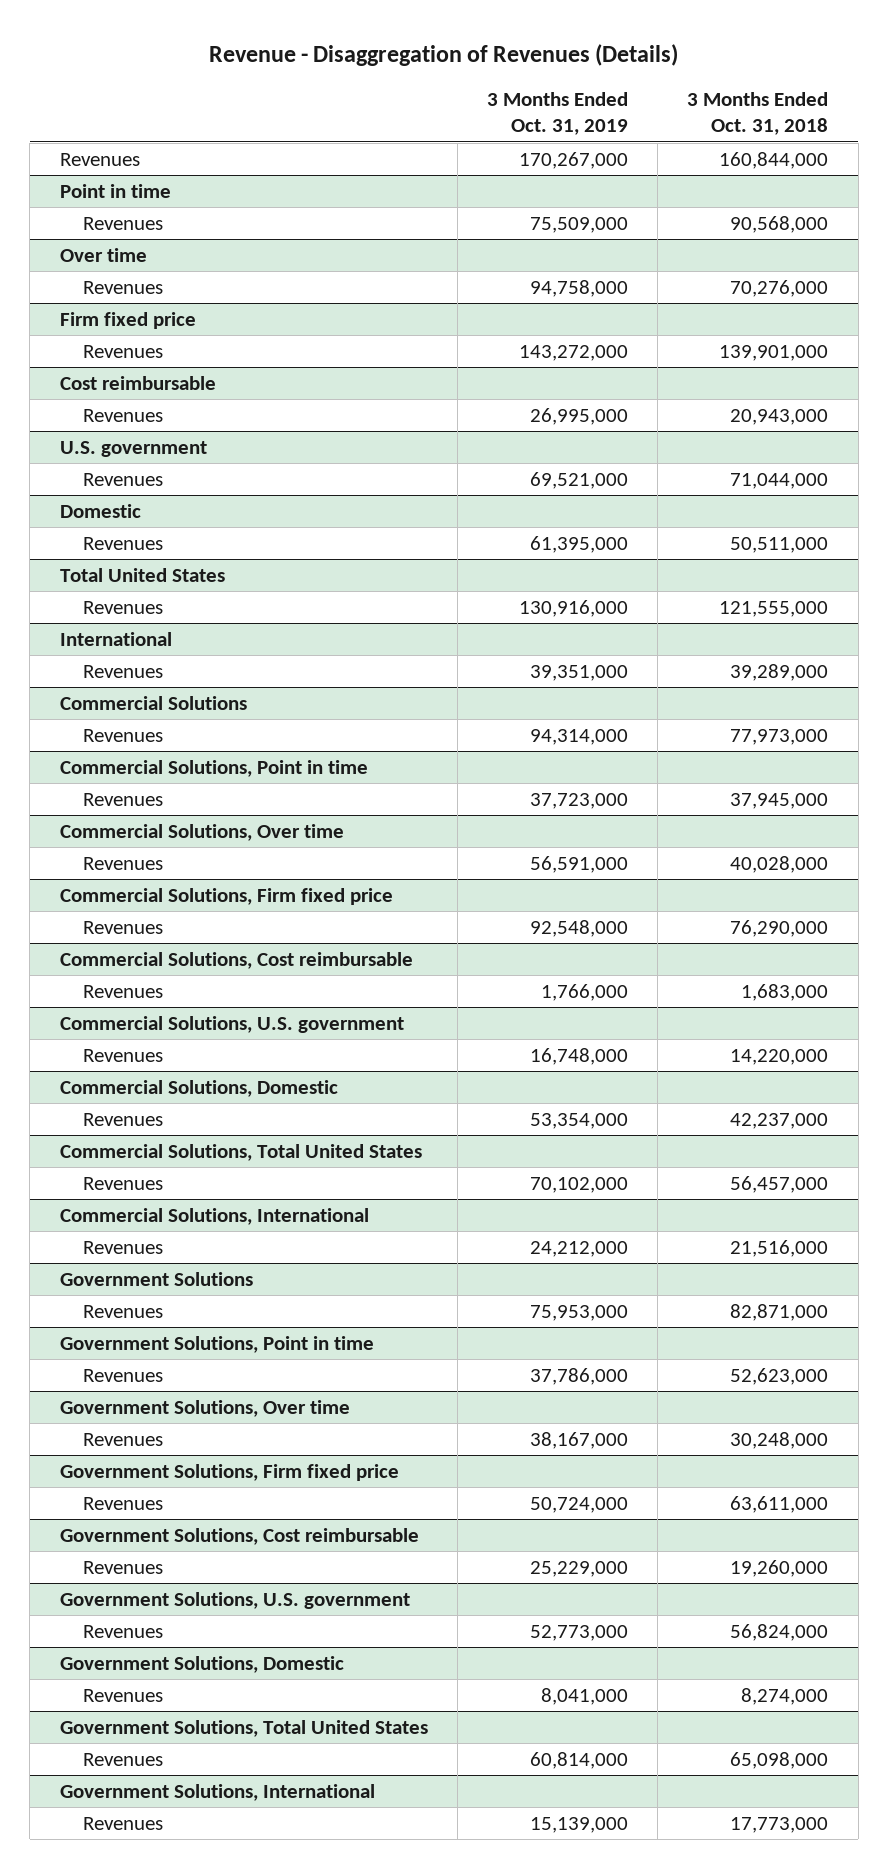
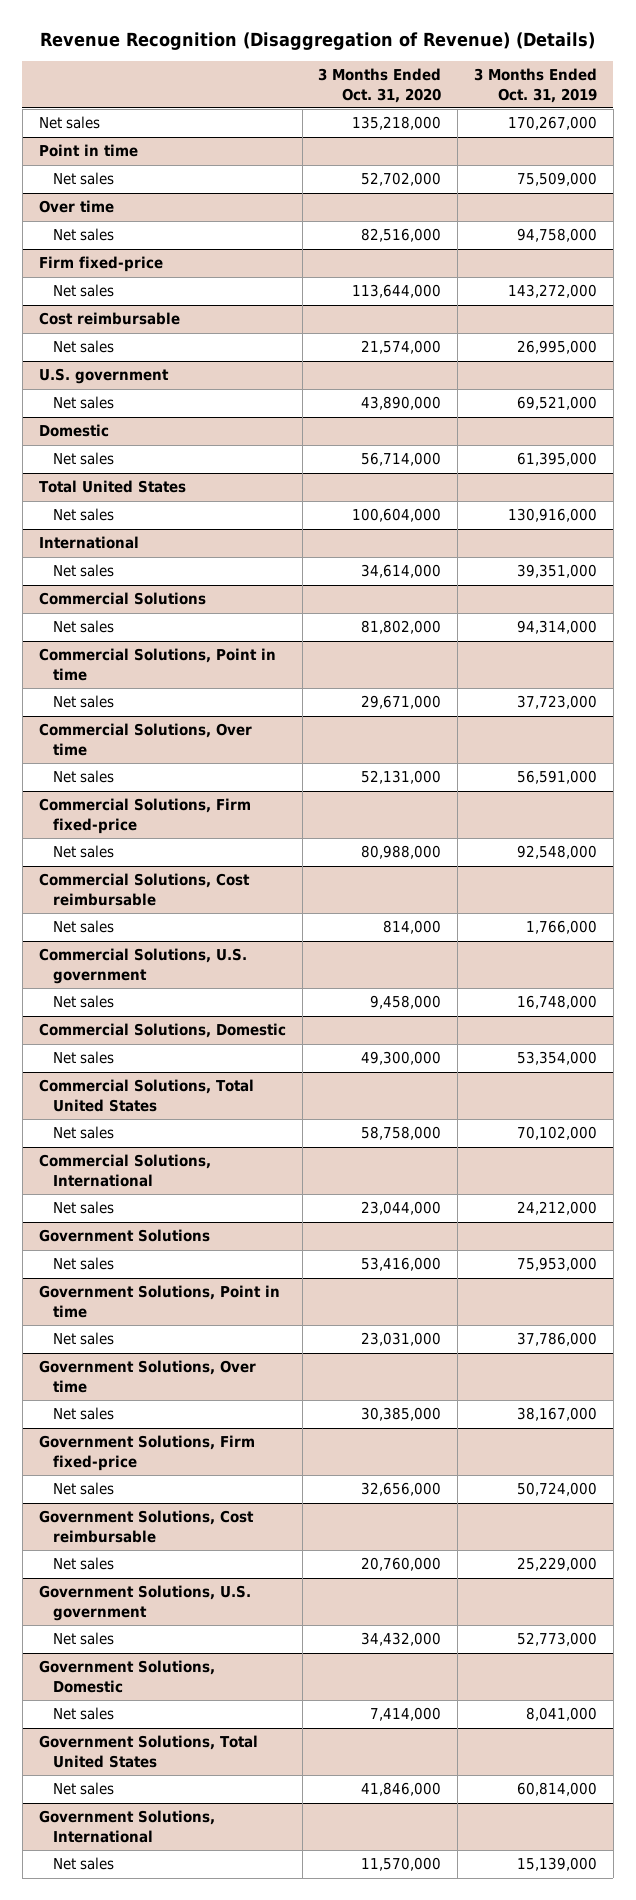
- Revenue - Disaggregation of Revenues (Details)
+ Revenue Recognition (Disaggregation of Revenue) (Details)
- | 3 Months Ended Oct. 31, 2019 | 3 Months Ended Oct. 31, 2018
+ | 3 Months Ended Oct. 31, 2020 | 3 Months Ended Oct. 31, 2019
- Revenues | 170,267,000 | 160,844,000
+ Net sales | 135,218,000 | 170,267,000
@ Point in time
- Revenues | 75,509,000 | 90,568,000
+ Net sales | 52,702,000 | 75,509,000
@ Over time
- Revenues | 94,758,000 | 70,276,000
- Firm fixed price
- Revenues | 143,272,000 | 139,901,000
@ Over time
+ Net sales | 82,516,000 | 94,758,000
+ Firm fixed-price
+ Net sales | 113,644,000 | 143,272,000
@ Cost reimbursable
- Revenues | 26,995,000 | 20,943,000
+ Net sales | 21,574,000 | 26,995,000
@ U.S. government
- Revenues | 69,521,000 | 71,044,000
+ Net sales | 43,890,000 | 69,521,000
@ Domestic
- Revenues | 61,395,000 | 50,511,000
+ Net sales | 56,714,000 | 61,395,000
@ Total United States
- Revenues | 130,916,000 | 121,555,000
+ Net sales | 100,604,000 | 130,916,000
@ International
- Revenues | 39,351,000 | 39,289,000
+ Net sales | 34,614,000 | 39,351,000
@ Commercial Solutions
- Revenues | 94,314,000 | 77,973,000
+ Net sales | 81,802,000 | 94,314,000
@ Commercial Solutions, Point in time
- Revenues | 37,723,000 | 37,945,000
+ Net sales | 29,671,000 | 37,723,000
@ Commercial Solutions, Over time
- Revenues | 56,591,000 | 40,028,000
- Commercial Solutions, Firm fixed price
- Revenues | 92,548,000 | 76,290,000
@ Commercial Solutions, Over time
+ Net sales | 52,131,000 | 56,591,000
+ Commercial Solutions, Firm fixed-price
+ Net sales | 80,988,000 | 92,548,000
@ Commercial Solutions, Cost reimbursable
- Revenues | 1,766,000 | 1,683,000
+ Net sales | 814,000 | 1,766,000
@ Commercial Solutions, U.S. government
- Revenues | 16,748,000 | 14,220,000
+ Net sales | 9,458,000 | 16,748,000
@ Commercial Solutions, Domestic
- Revenues | 53,354,000 | 42,237,000
+ Net sales | 49,300,000 | 53,354,000
@ Commercial Solutions, Total United States
- Revenues | 70,102,000 | 56,457,000
+ Net sales | 58,758,000 | 70,102,000
@ Commercial Solutions, International
- Revenues | 24,212,000 | 21,516,000
+ Net sales | 23,044,000 | 24,212,000
@ Government Solutions
- Revenues | 75,953,000 | 82,871,000
+ Net sales | 53,416,000 | 75,953,000
@ Government Solutions, Point in time
- Revenues | 37,786,000 | 52,623,000
+ Net sales | 23,031,000 | 37,786,000
@ Government Solutions, Over time
- Revenues | 38,167,000 | 30,248,000
- Government Solutions, Firm fixed price
- Revenues | 50,724,000 | 63,611,000
@ Government Solutions, Over time
+ Net sales | 30,385,000 | 38,167,000
+ Government Solutions, Firm fixed-price
+ Net sales | 32,656,000 | 50,724,000
@ Government Solutions, Cost reimbursable
- Revenues | 25,229,000 | 19,260,000
+ Net sales | 20,760,000 | 25,229,000
@ Government Solutions, U.S. government
- Revenues | 52,773,000 | 56,824,000
+ Net sales | 34,432,000 | 52,773,000
@ Government Solutions, Domestic
- Revenues | 8,041,000 | 8,274,000
+ Net sales | 7,414,000 | 8,041,000
@ Government Solutions, Total United States
- Revenues | 60,814,000 | 65,098,000
+ Net sales | 41,846,000 | 60,814,000
@ Government Solutions, International
- Revenues | 15,139,000 | 17,773,000
+ Net sales | 11,570,000 | 15,139,000

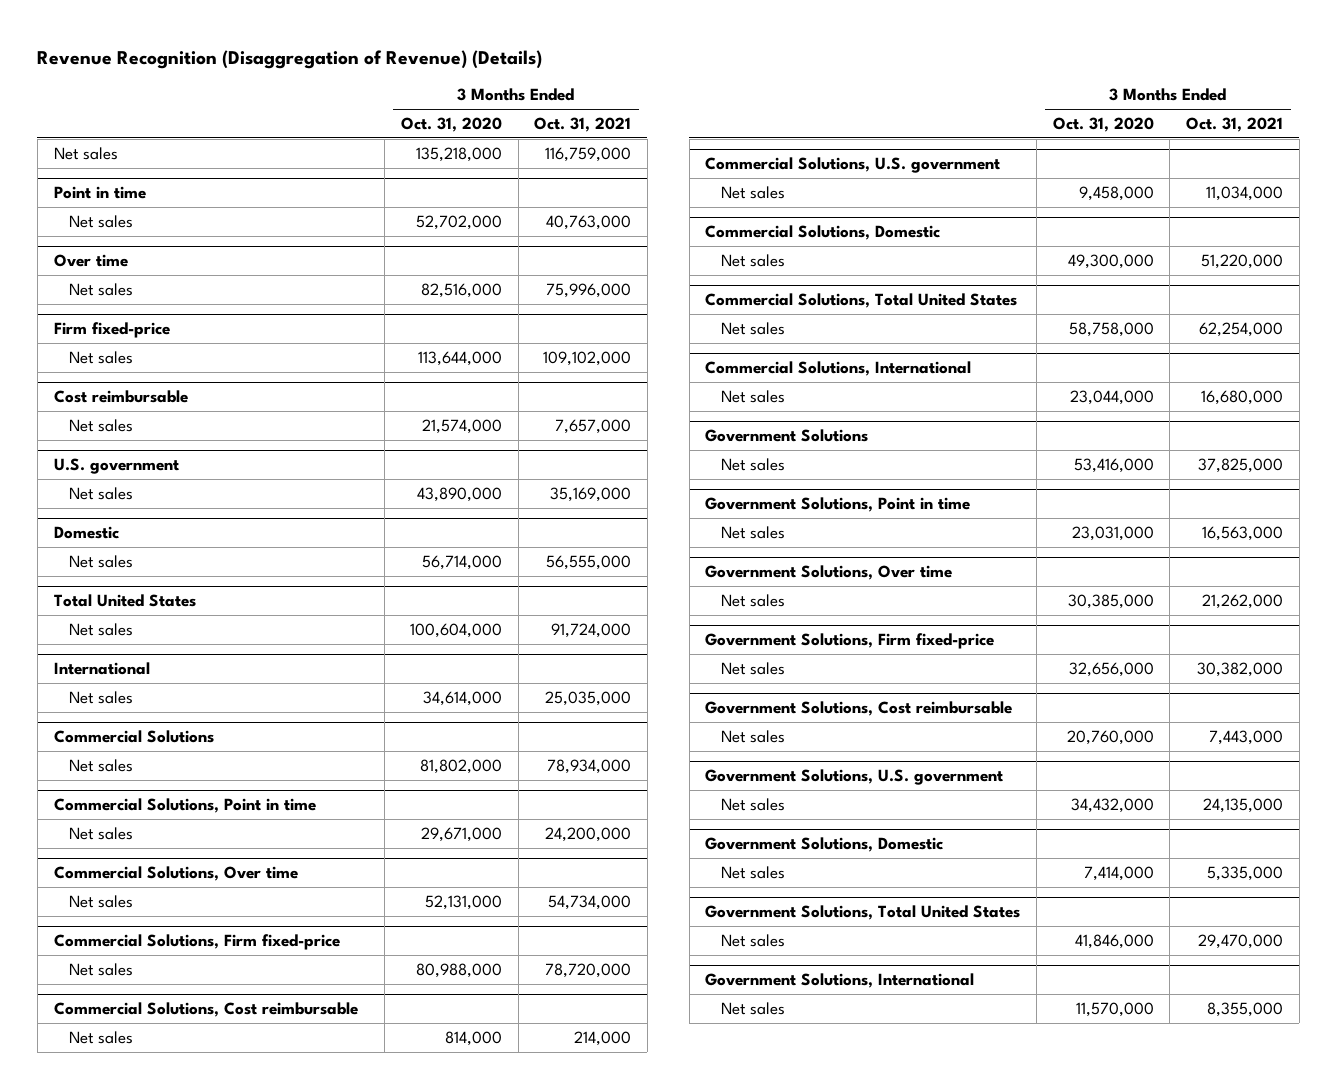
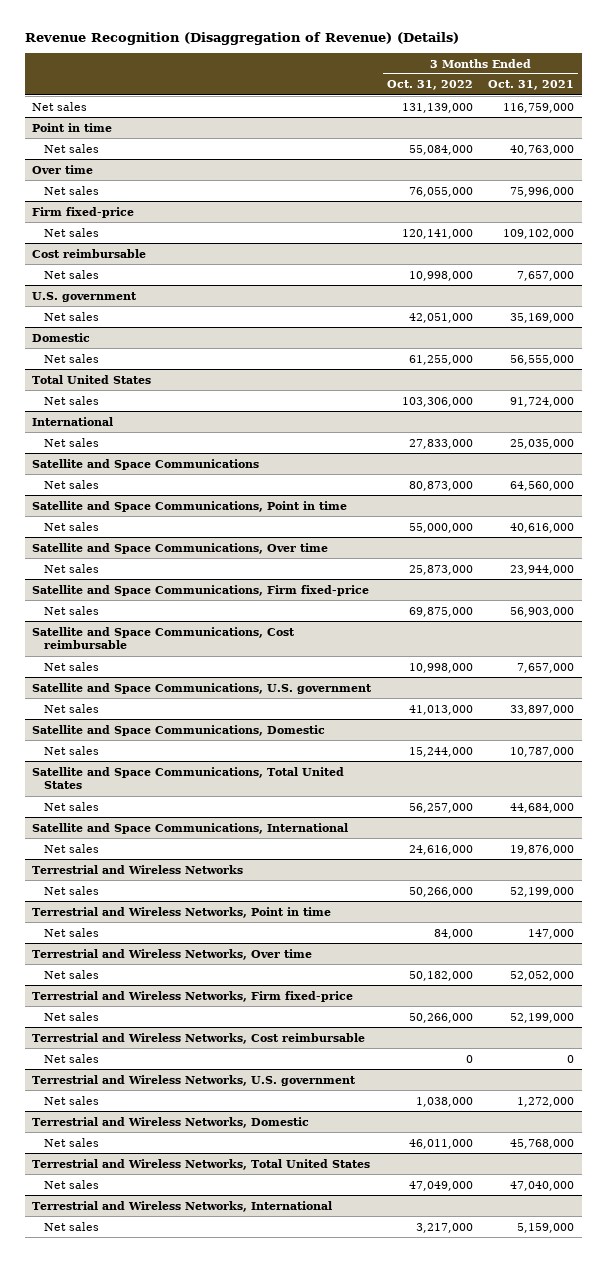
- | 3 Months Ended Oct. 31, 2020 | 3 Months Ended Oct. 31, 2021
+ | 3 Months Ended Oct. 31, 2022 | 3 Months Ended Oct. 31, 2021
- Commercial Solutions
- Net sales | 81,802,000 | 78,934,000
- Commercial Solutions, Point in time
- Net sales | 29,671,000 | 24,200,000
- Commercial Solutions, Over time
- Net sales | 52,131,000 | 54,734,000
- Commercial Solutions, Firm fixed-price
- Net sales | 80,988,000 | 78,720,000
- Commercial Solutions, Cost reimbursable
- Net sales | 814,000 | 214,000
- Commercial Solutions, U.S. government
- Net sales | 9,458,000 | 11,034,000
- Commercial Solutions, Domestic
- Net sales | 49,300,000 | 51,220,000
- Commercial Solutions, Total United States
- Net sales | 58,758,000 | 62,254,000
- Commercial Solutions, International
- Net sales | 23,044,000 | 16,680,000
- Government Solutions
- Net sales | 53,416,000 | 37,825,000
- Government Solutions, Point in time
- Net sales | 23,031,000 | 16,563,000
- Government Solutions, Over time
- Net sales | 30,385,000 | 21,262,000
- Government Solutions, Firm fixed-price
- Net sales | 32,656,000 | 30,382,000
- Government Solutions, Cost reimbursable
- Net sales | 20,760,000 | 7,443,000
- Government Solutions, U.S. government
- Net sales | 34,432,000 | 24,135,000
- Government Solutions, Domestic
- Net sales | 7,414,000 | 5,335,000
- Government Solutions, Total United States
- Net sales | 41,846,000 | 29,470,000
- Government Solutions, International
- Net sales | 11,570,000 | 8,355,000
+ Satellite and Space Communications
+ Net sales | 80,873,000 | 64,560,000
+ Satellite and Space Communications, Point in time
+ Net sales | 55,000,000 | 40,616,000
+ Satellite and Space Communications, Over time
+ Net sales | 25,873,000 | 23,944,000
+ Satellite and Space Communications, Firm fixed-price
+ Net sales | 69,875,000 | 56,903,000
+ Satellite and Space Communications, Cost reimbursable
+ Net sales | 10,998,000 | 7,657,000
+ Satellite and Space Communications, U.S. government
+ Net sales | 41,013,000 | 33,897,000
+ Satellite and Space Communications, Domestic
+ Net sales | 15,244,000 | 10,787,000
+ Satellite and Space Communications, Total United States
+ Net sales | 56,257,000 | 44,684,000
+ Satellite and Space Communications, International
+ Net sales | 24,616,000 | 19,876,000
+ Terrestrial and Wireless Networks
+ Net sales | 50,266,000 | 52,199,000
+ Terrestrial and Wireless Networks, Point in time
+ Net sales | 84,000 | 147,000
+ Terrestrial and Wireless Networks, Over time
+ Net sales | 50,182,000 | 52,052,000
+ Terrestrial and Wireless Networks, Firm fixed-price
+ Net sales | 50,266,000 | 52,199,000
+ Terrestrial and Wireless Networks, Cost reimbursable
+ Net sales | 0 | 0
+ Terrestrial and Wireless Networks, U.S. government
+ Net sales | 1,038,000 | 1,272,000
+ Terrestrial and Wireless Networks, Domestic
+ Net sales | 46,011,000 | 45,768,000
+ Terrestrial and Wireless Networks, Total United States
+ Net sales | 47,049,000 | 47,040,000
+ Terrestrial and Wireless Networks, International
+ Net sales | 3,217,000 | 5,159,000

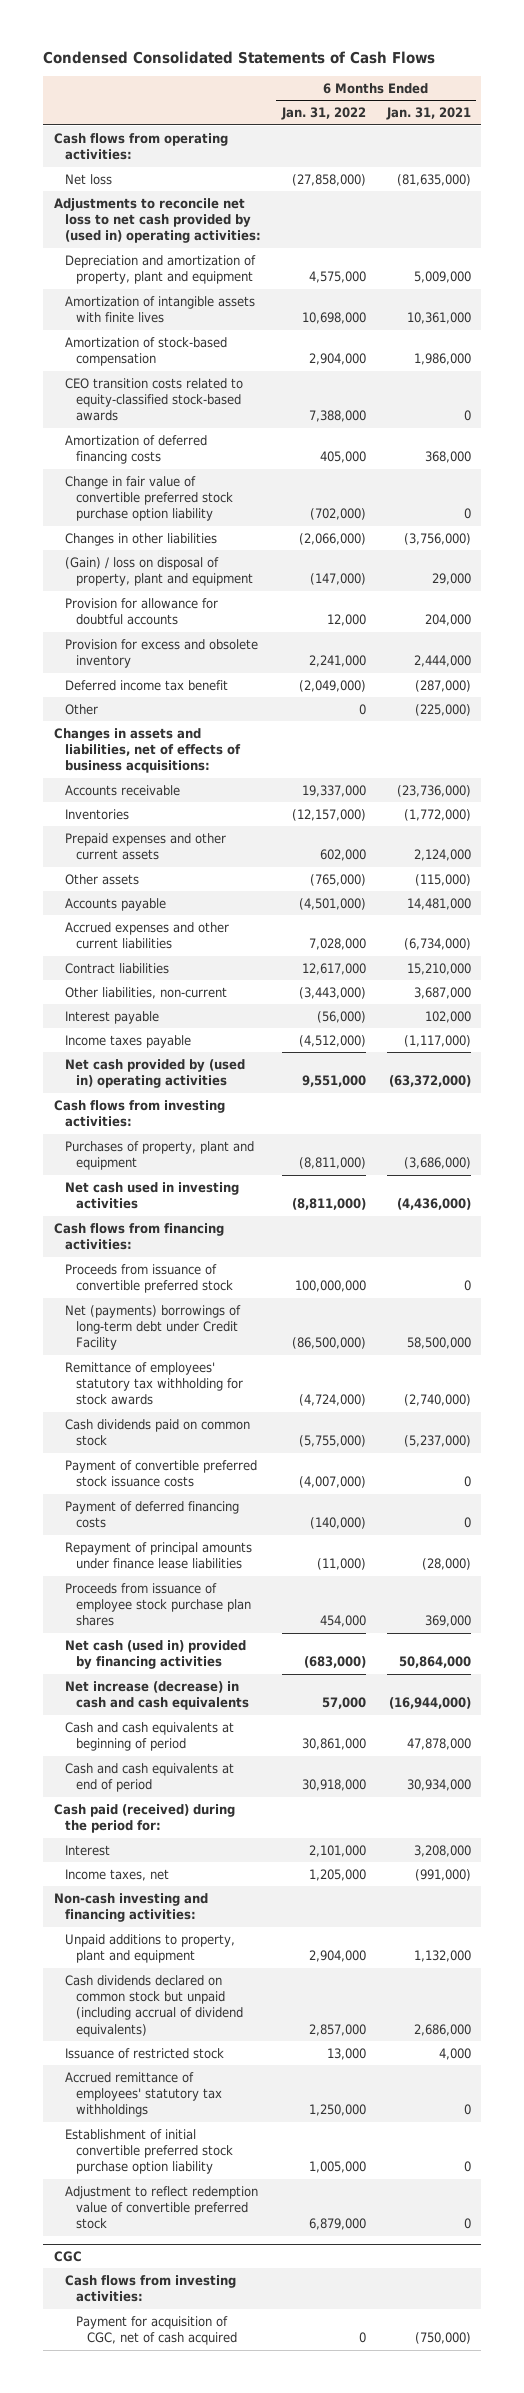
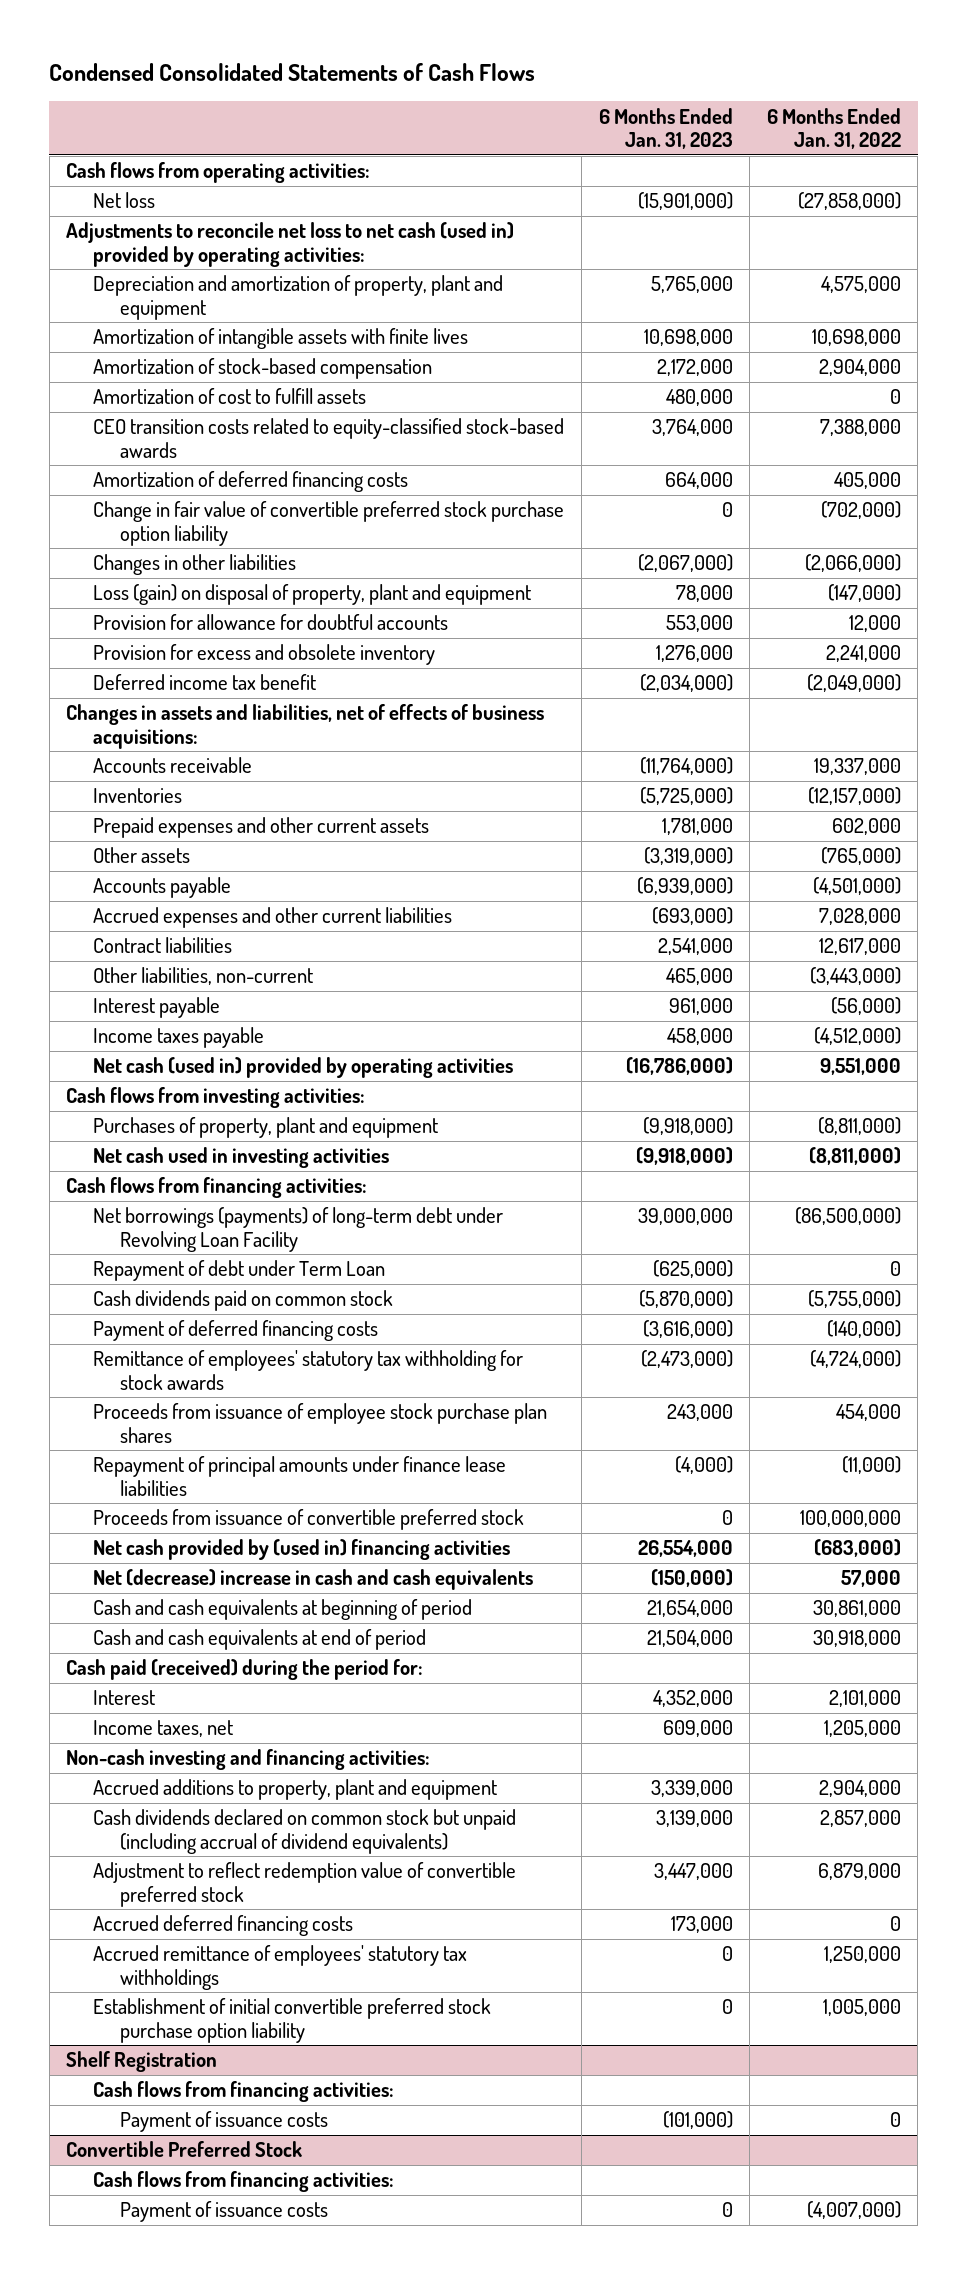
- | 6 Months Ended Jan. 31, 2022 | 6 Months Ended Jan. 31, 2021
+ | 6 Months Ended Jan. 31, 2023 | 6 Months Ended Jan. 31, 2022
- Adjustments to reconcile net loss to net cash provided by (used in) operating activities:
+ Adjustments to reconcile net loss to net cash (used in) provided by operating activities:
+ Amortization of cost to fulfill assets | 480,000 | 0
- (Gain) / loss on disposal of property, plant and equipment | (147,000) | 29,000
+ Loss (gain) on disposal of property, plant and equipment | 78,000 | (147,000)
- Other | 0 | (225,000)
- Net cash provided by (used in) operating activities | 9,551,000 | (63,372,000)
+ Net cash (used in) provided by operating activities | (16,786,000) | 9,551,000
- Net (payments) borrowings of long-term debt under Credit Facility | (86,500,000) | 58,500,000
+ Net borrowings (payments) of long-term debt under Revolving Loan Facility | 39,000,000 | (86,500,000)
+ Repayment of debt under Term Loan | (625,000) | 0
- Payment of convertible preferred stock issuance costs | (4,007,000) | 0
moved down: Remittance of employees' statutory tax withholding for stock awards | (2,473,000) | (4,724,000)
- Net cash (used in) provided by financing activities | (683,000) | 50,864,000
- Net increase (decrease) in cash and cash equivalents | 57,000 | (16,944,000)
moved down: Repayment of principal amounts under finance lease liabilities | (4,000) | (11,000)
moved down: Proceeds from issuance of convertible preferred stock | 0 | 100,000,000
+ Net cash provided by (used in) financing activities | 26,554,000 | (683,000)
+ Net (decrease) increase in cash and cash equivalents | (150,000) | 57,000
- Unpaid additions to property, plant and equipment | 2,904,000 | 1,132,000
+ Accrued additions to property, plant and equipment | 3,339,000 | 2,904,000
- Issuance of restricted stock | 13,000 | 4,000
moved up: Adjustment to reflect redemption value of convertible preferred stock | 3,447,000 | 6,879,000
+ Accrued deferred financing costs | 173,000 | 0
- CGC
- Cash flows from investing activities:
- Payment for acquisition of CGC, net of cash acquired | 0 | (750,000)
+ Shelf Registration
+ Cash flows from financing activities:
+ Payment of issuance costs | (101,000) | 0
+ Convertible Preferred Stock
+ Cash flows from financing activities:
+ Payment of issuance costs | 0 | (4,007,000)

